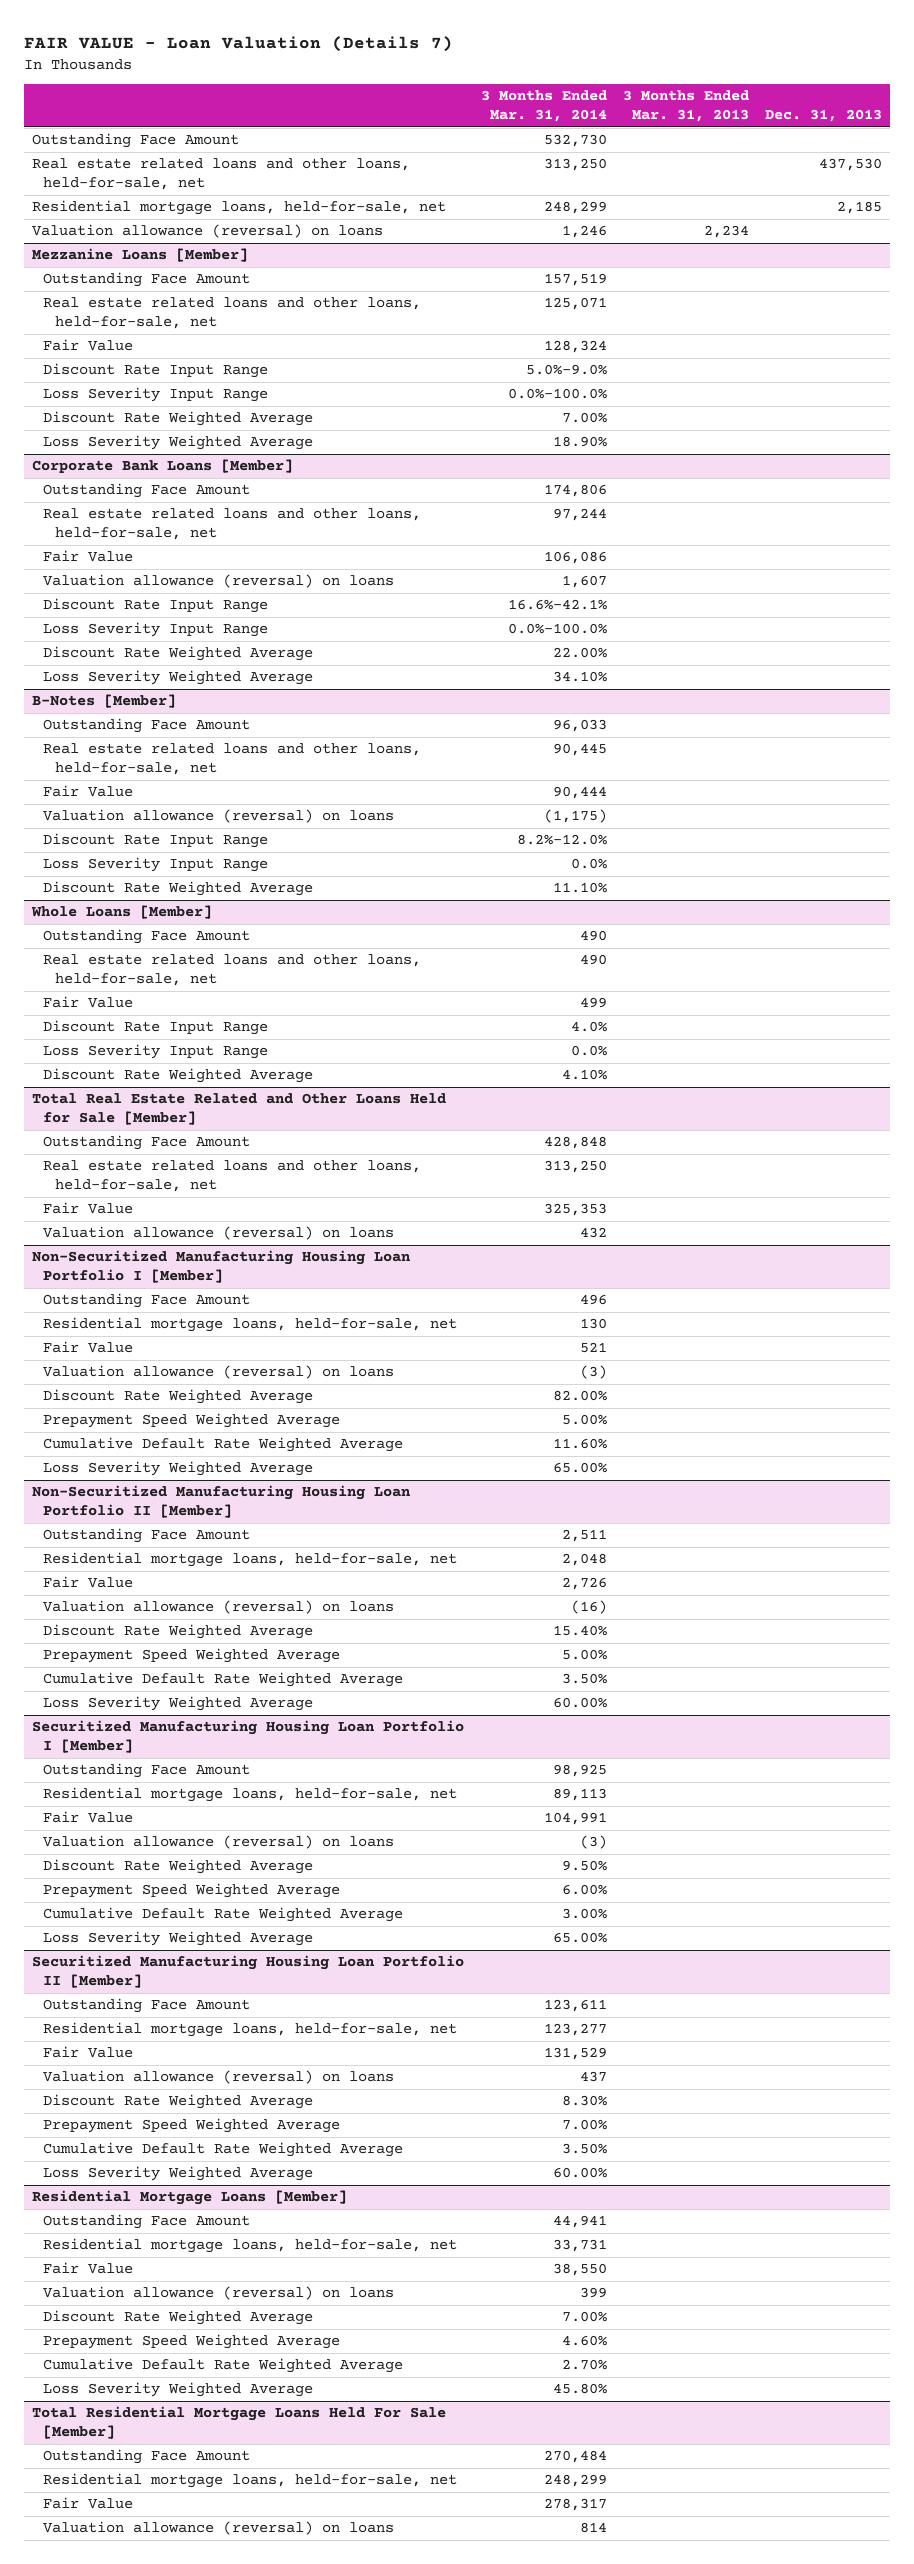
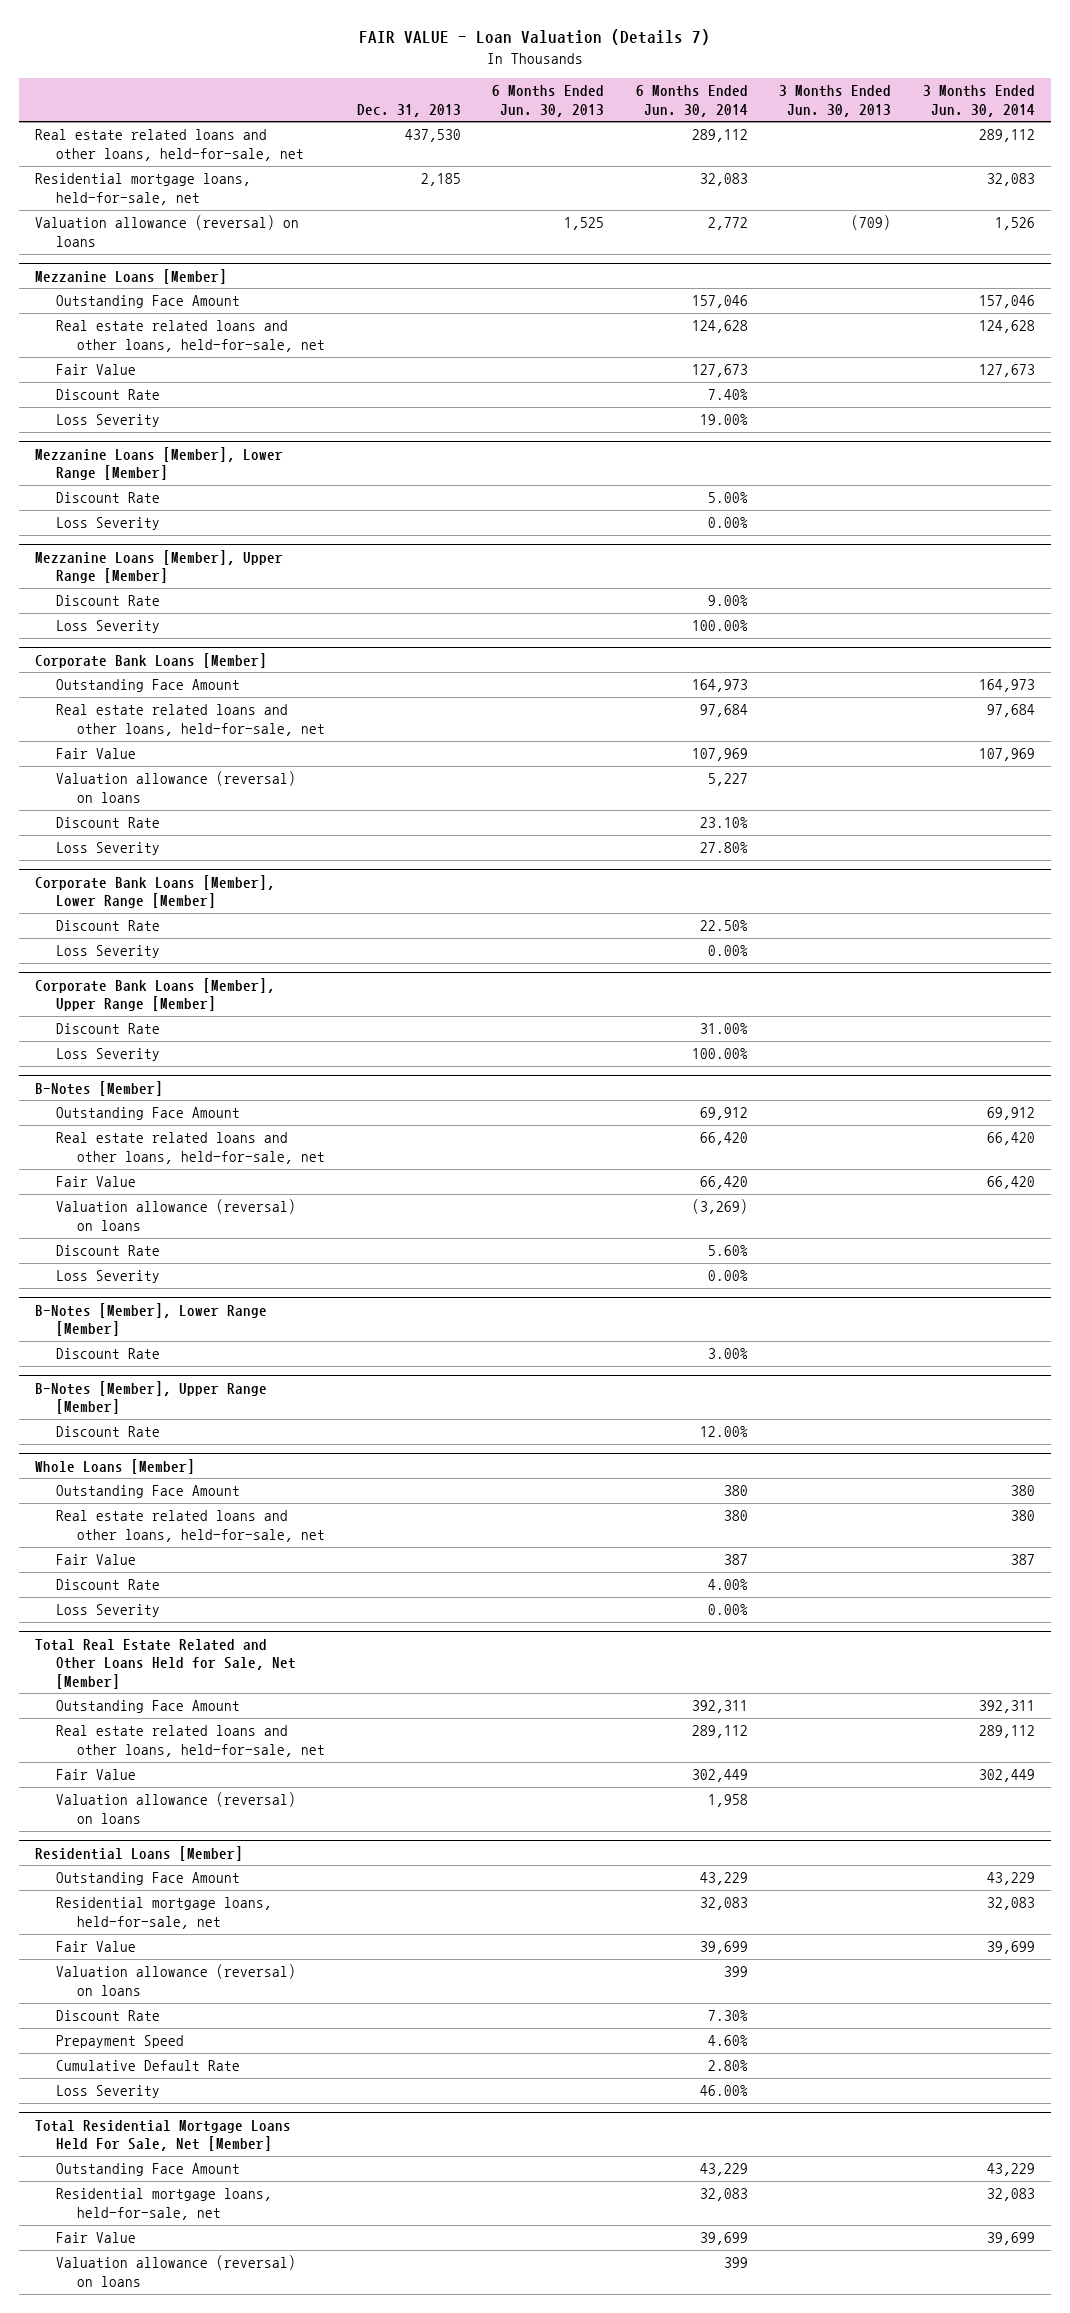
- | 3 Months Ended Mar. 31, 2014 | 3 Months Ended Mar. 31, 2013 | Dec. 31, 2013
+ | Dec. 31, 2013 | 6 Months Ended Jun. 30, 2013 | 6 Months Ended Jun. 30, 2014 | 3 Months Ended Jun. 30, 2013 | 3 Months Ended Jun. 30, 2014
- Outstanding Face Amount | 532,730 | |
@ Mezzanine Loans [Member]
- Discount Rate Input Range | 5.0%-9.0% | |
- Loss Severity Input Range | 0.0%-100.0% | |
- Discount Rate Weighted Average | 7.00% | |
- Loss Severity Weighted Average | 18.90% | |
+ Discount Rate | | | 7.40% | |
+ Loss Severity | | | 19.00% | |
+ Mezzanine Loans [Member], Lower Range [Member]
+ Discount Rate | | | 5.00% | |
+ Loss Severity | | | 0.00% | |
+ Mezzanine Loans [Member], Upper Range [Member]
+ Discount Rate | | | 9.00% | |
+ Loss Severity | | | 100.00% | |
@ Corporate Bank Loans [Member]
- Discount Rate Input Range | 16.6%-42.1% | |
- Loss Severity Input Range | 0.0%-100.0% | |
- Discount Rate Weighted Average | 22.00% | |
- Loss Severity Weighted Average | 34.10% | |
+ Discount Rate | | | 23.10% | |
+ Loss Severity | | | 27.80% | |
+ Corporate Bank Loans [Member], Lower Range [Member]
+ Discount Rate | | | 22.50% | |
+ Loss Severity | | | 0.00% | |
+ Corporate Bank Loans [Member], Upper Range [Member]
+ Discount Rate | | | 31.00% | |
+ Loss Severity | | | 100.00% | |
@ B-Notes [Member]
- Discount Rate Input Range | 8.2%-12.0% | |
- Loss Severity Input Range | 0.0% | |
- Discount Rate Weighted Average | 11.10% | |
+ Discount Rate | | | 5.60% | |
+ Loss Severity | | | 0.00% | |
+ B-Notes [Member], Lower Range [Member]
+ Discount Rate | | | 3.00% | |
+ B-Notes [Member], Upper Range [Member]
+ Discount Rate | | | 12.00% | |
@ Whole Loans [Member]
- Discount Rate Input Range | 4.0% | |
- Loss Severity Input Range | 0.0% | |
- Discount Rate Weighted Average | 4.10% | |
- Total Real Estate Related and Other Loans Held for Sale [Member]
@ Whole Loans [Member]
+ Discount Rate | | | 4.00% | |
+ Loss Severity | | | 0.00% | |
+ Total Real Estate Related and Other Loans Held for Sale, Net [Member]
- Non-Securitized Manufacturing Housing Loan Portfolio I [Member]
- Outstanding Face Amount | 496 | |
- Residential mortgage loans, held-for-sale, net | 130 | |
- Fair Value | 521 | |
- Valuation allowance (reversal) on loans | (3) | |
- Discount Rate Weighted Average | 82.00% | |
- Prepayment Speed Weighted Average | 5.00% | |
- Cumulative Default Rate Weighted Average | 11.60% | |
- Loss Severity Weighted Average | 65.00% | |
- Non-Securitized Manufacturing Housing Loan Portfolio II [Member]
- Outstanding Face Amount | 2,511 | |
- Residential mortgage loans, held-for-sale, net | 2,048 | |
- Fair Value | 2,726 | |
- Valuation allowance (reversal) on loans | (16) | |
- Discount Rate Weighted Average | 15.40% | |
- Prepayment Speed Weighted Average | 5.00% | |
- Cumulative Default Rate Weighted Average | 3.50% | |
- Loss Severity Weighted Average | 60.00% | |
- Securitized Manufacturing Housing Loan Portfolio I [Member]
- Outstanding Face Amount | 98,925 | |
- Residential mortgage loans, held-for-sale, net | 89,113 | |
- Fair Value | 104,991 | |
- Valuation allowance (reversal) on loans | (3) | |
- Discount Rate Weighted Average | 9.50% | |
- Prepayment Speed Weighted Average | 6.00% | |
- Cumulative Default Rate Weighted Average | 3.00% | |
- Loss Severity Weighted Average | 65.00% | |
- Securitized Manufacturing Housing Loan Portfolio II [Member]
- Outstanding Face Amount | 123,611 | |
- Residential mortgage loans, held-for-sale, net | 123,277 | |
- Fair Value | 131,529 | |
- Valuation allowance (reversal) on loans | 437 | |
- Discount Rate Weighted Average | 8.30% | |
- Prepayment Speed Weighted Average | 7.00% | |
- Cumulative Default Rate Weighted Average | 3.50% | |
- Loss Severity Weighted Average | 60.00% | |
- Residential Mortgage Loans [Member]
+ Residential Loans [Member]
- Discount Rate Weighted Average | 7.00% | |
- Prepayment Speed Weighted Average | 4.60% | |
- Cumulative Default Rate Weighted Average | 2.70% | |
- Loss Severity Weighted Average | 45.80% | |
- Total Residential Mortgage Loans Held For Sale [Member]
+ Discount Rate | | | 7.30% | |
+ Prepayment Speed | | | 4.60% | |
+ Cumulative Default Rate | | | 2.80% | |
+ Loss Severity | | | 46.00% | |
+ Total Residential Mortgage Loans Held For Sale, Net [Member]

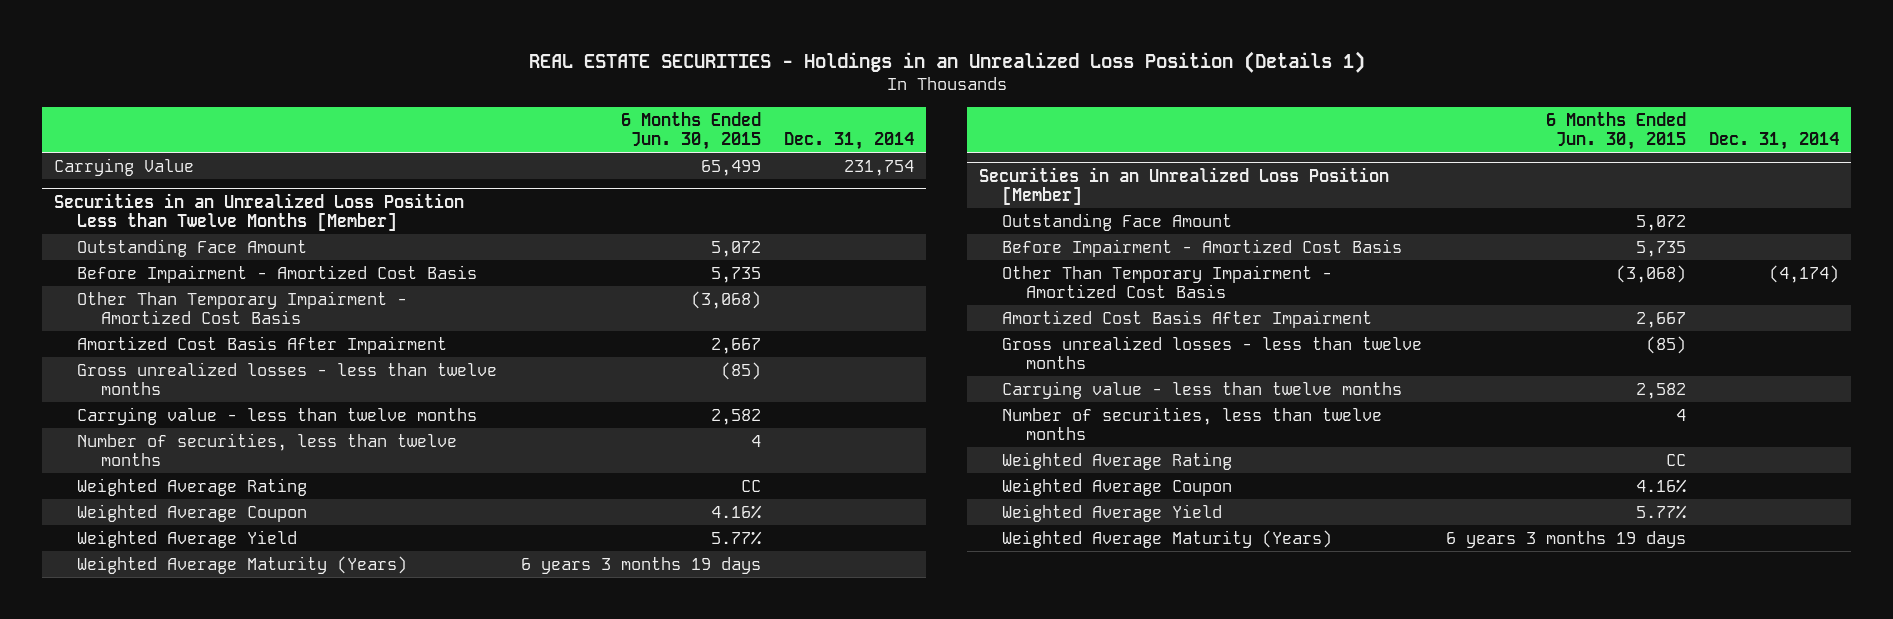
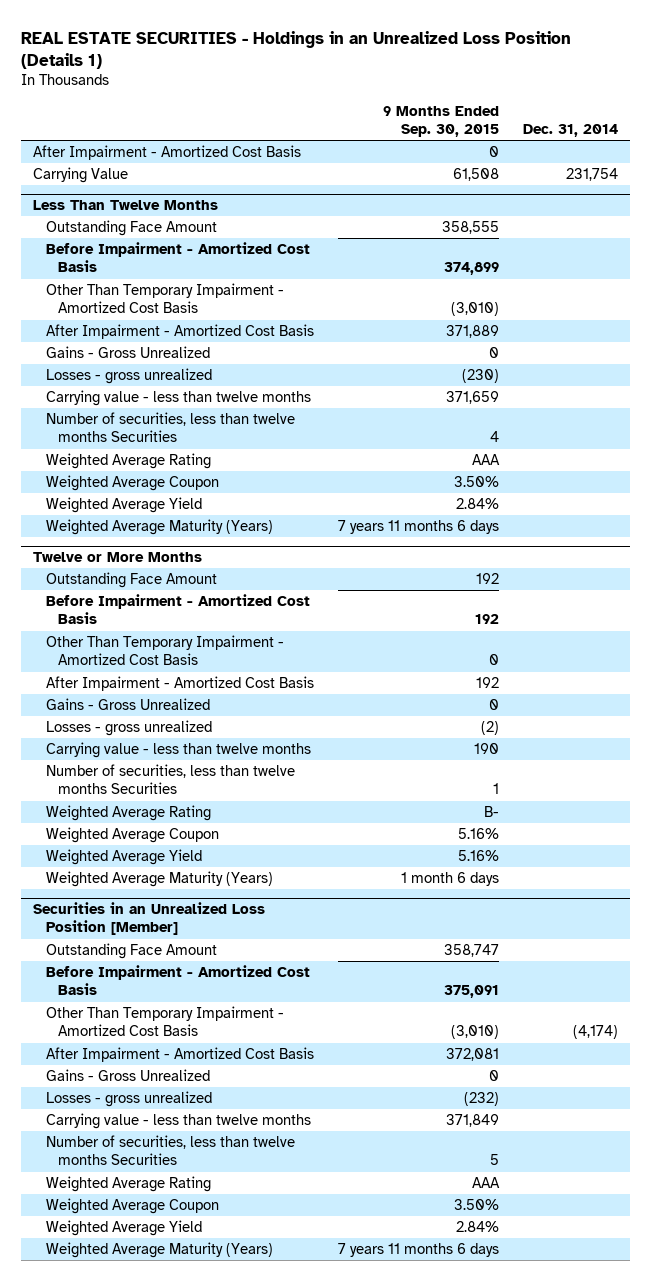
- | 6 Months Ended Jun. 30, 2015 | Dec. 31, 2014
+ | 9 Months Ended Sep. 30, 2015 | Dec. 31, 2014
+ After Impairment - Amortized Cost Basis | 0 |
- Securities in an Unrealized Loss Position Less than Twelve Months [Member]
+ Less Than Twelve Months
- Amortized Cost Basis After Impairment | 2,667 |
- Gross unrealized losses - less than twelve months | (85) |
+ After Impairment - Amortized Cost Basis | 371,889 |
+ Gains - Gross Unrealized | 0 |
+ Losses - gross unrealized | (230) |
- Number of securities, less than twelve months | 4 |
+ Number of securities, less than twelve months Securities | 4 |
+ Twelve or More Months
+ Outstanding Face Amount | 192 |
+ Before Impairment - Amortized Cost Basis | 192 |
+ Other Than Temporary Impairment - Amortized Cost Basis | 0 |
+ After Impairment - Amortized Cost Basis | 192 |
+ Gains - Gross Unrealized | 0 |
+ Losses - gross unrealized | (2) |
+ Carrying value - less than twelve months | 190 |
+ Number of securities, less than twelve months Securities | 1 |
+ Weighted Average Rating | B- |
+ Weighted Average Coupon | 5.16% |
+ Weighted Average Yield | 5.16% |
+ Weighted Average Maturity (Years) | 1 month 6 days |
@ Securities in an Unrealized Loss Position [Member]
- Amortized Cost Basis After Impairment | 2,667 |
- Gross unrealized losses - less than twelve months | (85) |
+ After Impairment - Amortized Cost Basis | 372,081 |
+ Gains - Gross Unrealized | 0 |
+ Losses - gross unrealized | (232) |
- Number of securities, less than twelve months | 4 |
+ Number of securities, less than twelve months Securities | 5 |

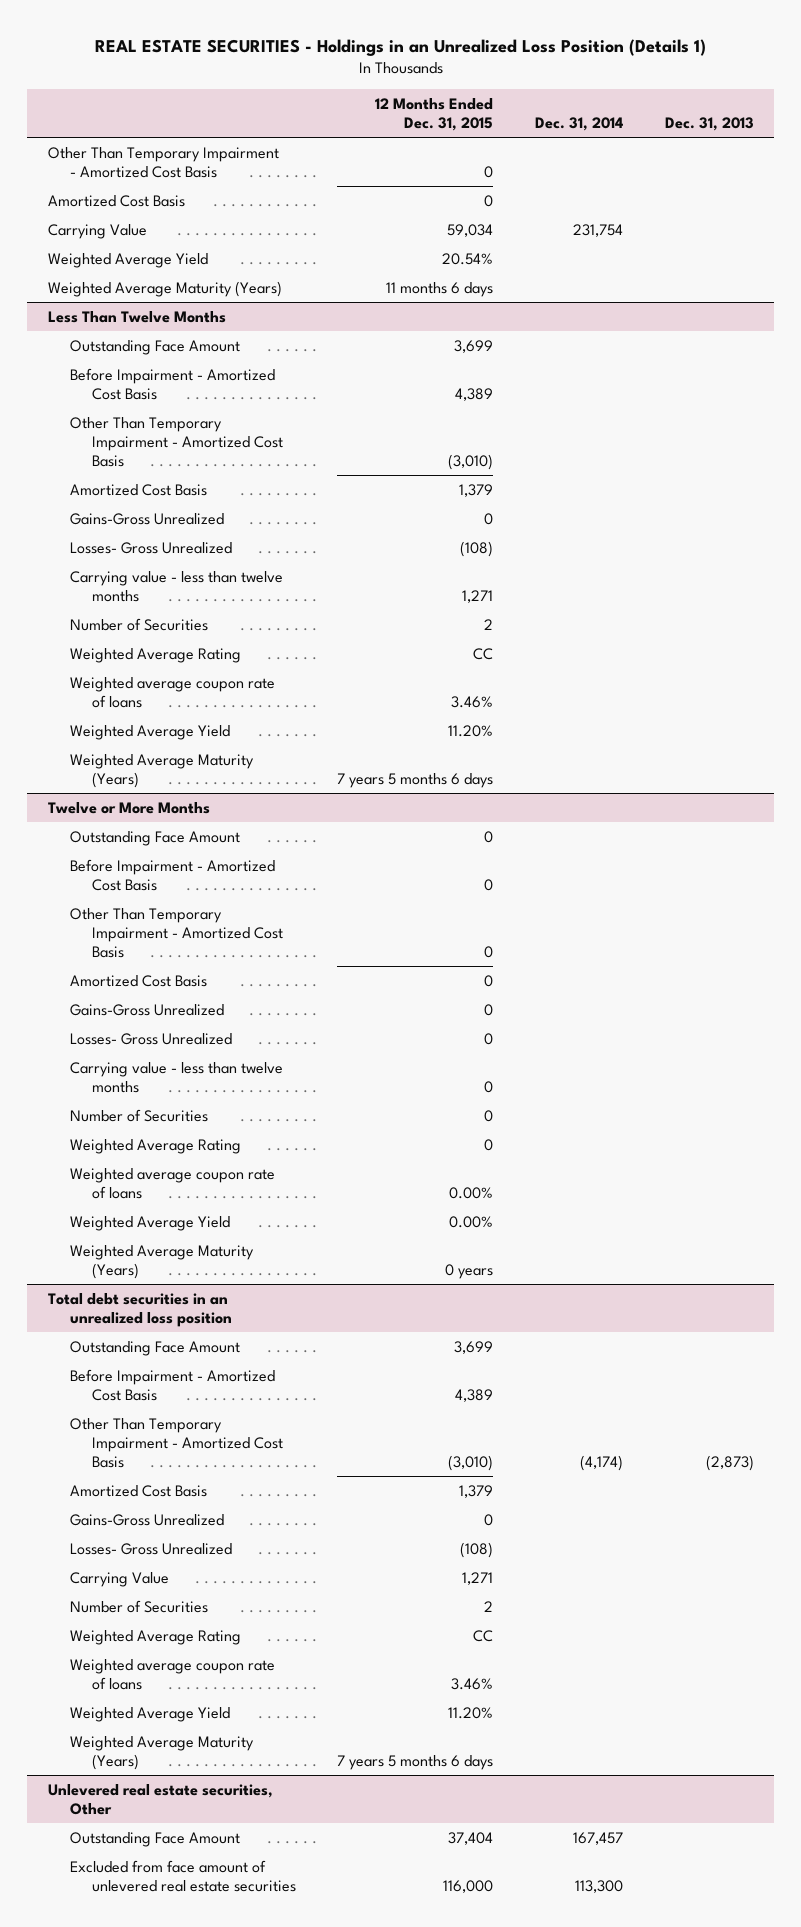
- | 9 Months Ended Sep. 30, 2015 | Dec. 31, 2014
+ | 12 Months Ended Dec. 31, 2015 | Dec. 31, 2014 | Dec. 31, 2013
- After Impairment - Amortized Cost Basis | 0 |
+ Other Than Temporary Impairment - Amortized Cost Basis | 0 | |
+ Amortized Cost Basis | 0 | |
+ Weighted Average Yield | 20.54% | |
+ Weighted Average Maturity (Years) | 11 months 6 days | |
@ Less Than Twelve Months
- After Impairment - Amortized Cost Basis | 371,889 |
- Gains - Gross Unrealized | 0 |
- Losses - gross unrealized | (230) |
+ Amortized Cost Basis | 1,379 | |
+ Gains-Gross Unrealized | 0 | |
+ Losses- Gross Unrealized | (108) | |
- Number of securities, less than twelve months Securities | 4 |
+ Number of Securities | 2 | |
- Weighted Average Coupon | 3.50% |
+ Weighted average coupon rate of loans | 3.46% | |
@ Twelve or More Months
- After Impairment - Amortized Cost Basis | 192 |
- Gains - Gross Unrealized | 0 |
- Losses - gross unrealized | (2) |
+ Amortized Cost Basis | 0 | |
+ Gains-Gross Unrealized | 0 | |
+ Losses- Gross Unrealized | 0 | |
- Number of securities, less than twelve months Securities | 1 |
+ Number of Securities | 0 | |
- Weighted Average Coupon | 5.16% |
+ Weighted average coupon rate of loans | 0.00% | |
- Securities in an Unrealized Loss Position [Member]
+ Total debt securities in an unrealized loss position
- After Impairment - Amortized Cost Basis | 372,081 |
- Gains - Gross Unrealized | 0 |
- Losses - gross unrealized | (232) |
- Carrying value - less than twelve months | 371,849 |
- Number of securities, less than twelve months Securities | 5 |
+ Amortized Cost Basis | 1,379 | |
+ Gains-Gross Unrealized | 0 | |
+ Losses- Gross Unrealized | (108) | |
+ Carrying Value | 1,271 | |
+ Number of Securities | 2 | |
- Weighted Average Coupon | 3.50% |
+ Weighted average coupon rate of loans | 3.46% | |
+ Unlevered real estate securities, Other
+ Outstanding Face Amount | 37,404 | 167,457 |
+ Excluded from face amount of unlevered real estate securities | 116,000 | 113,300 |

